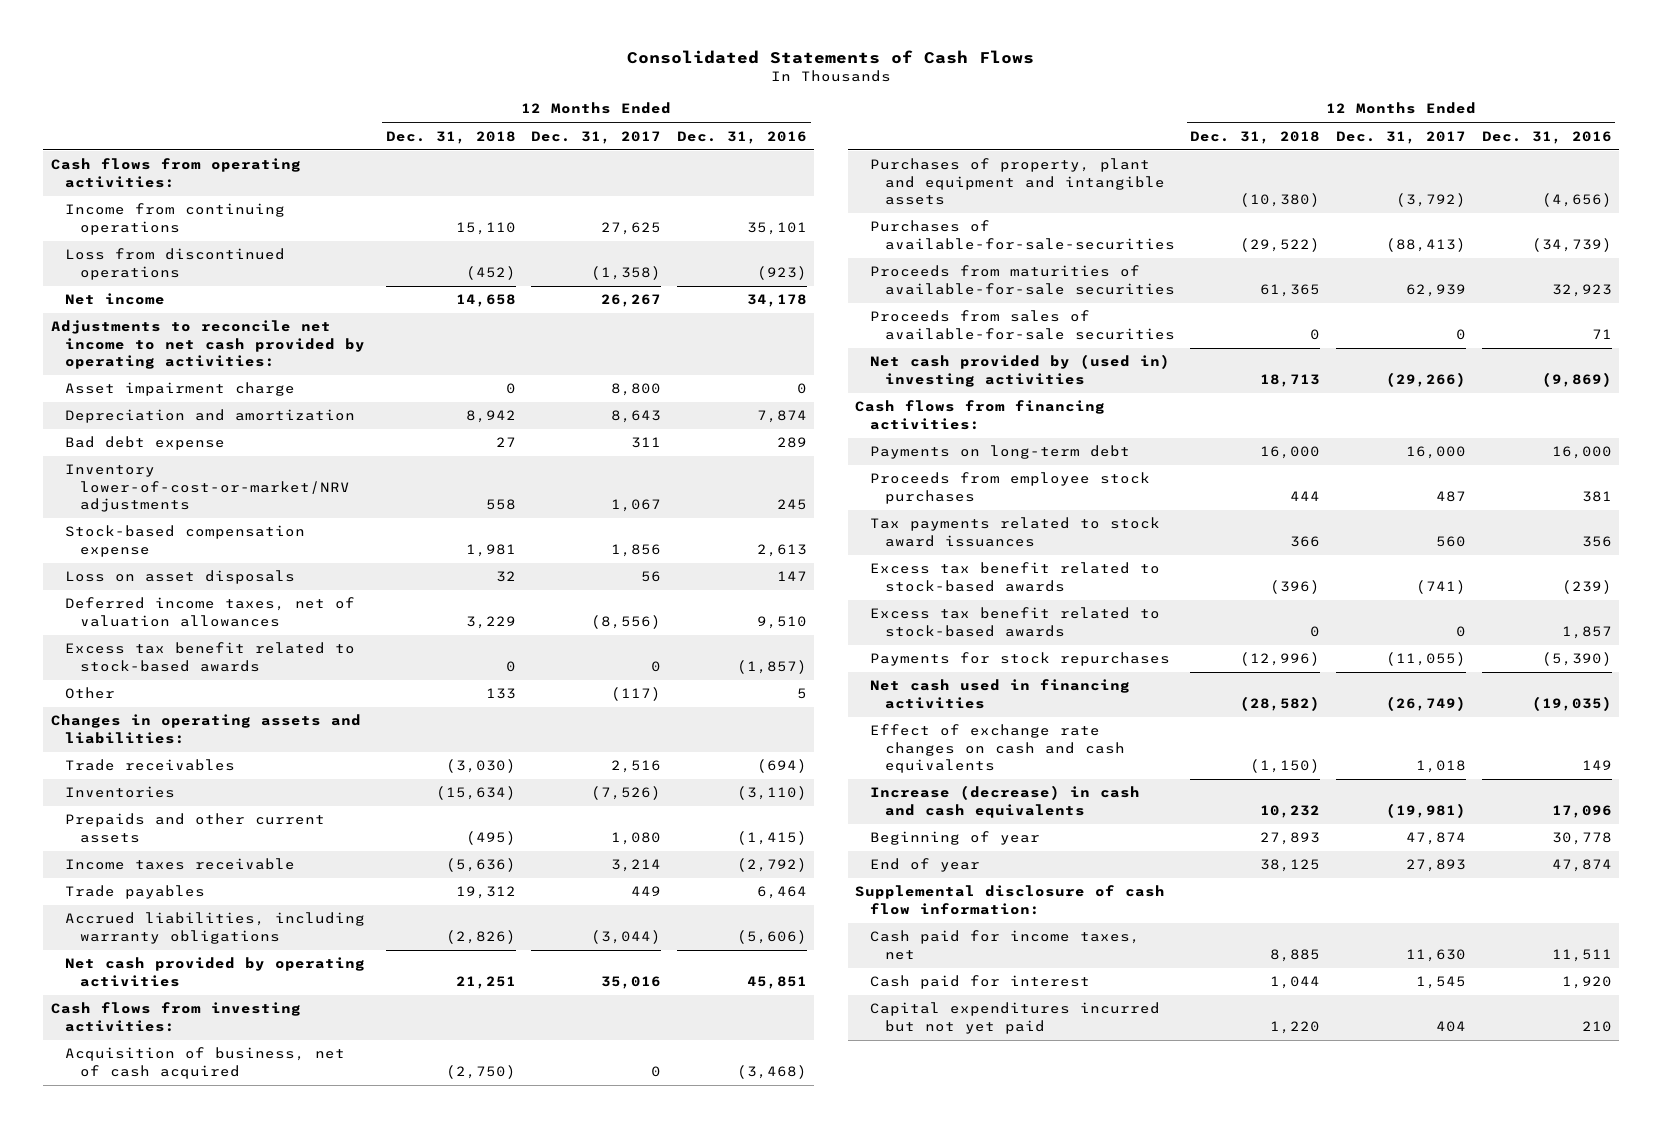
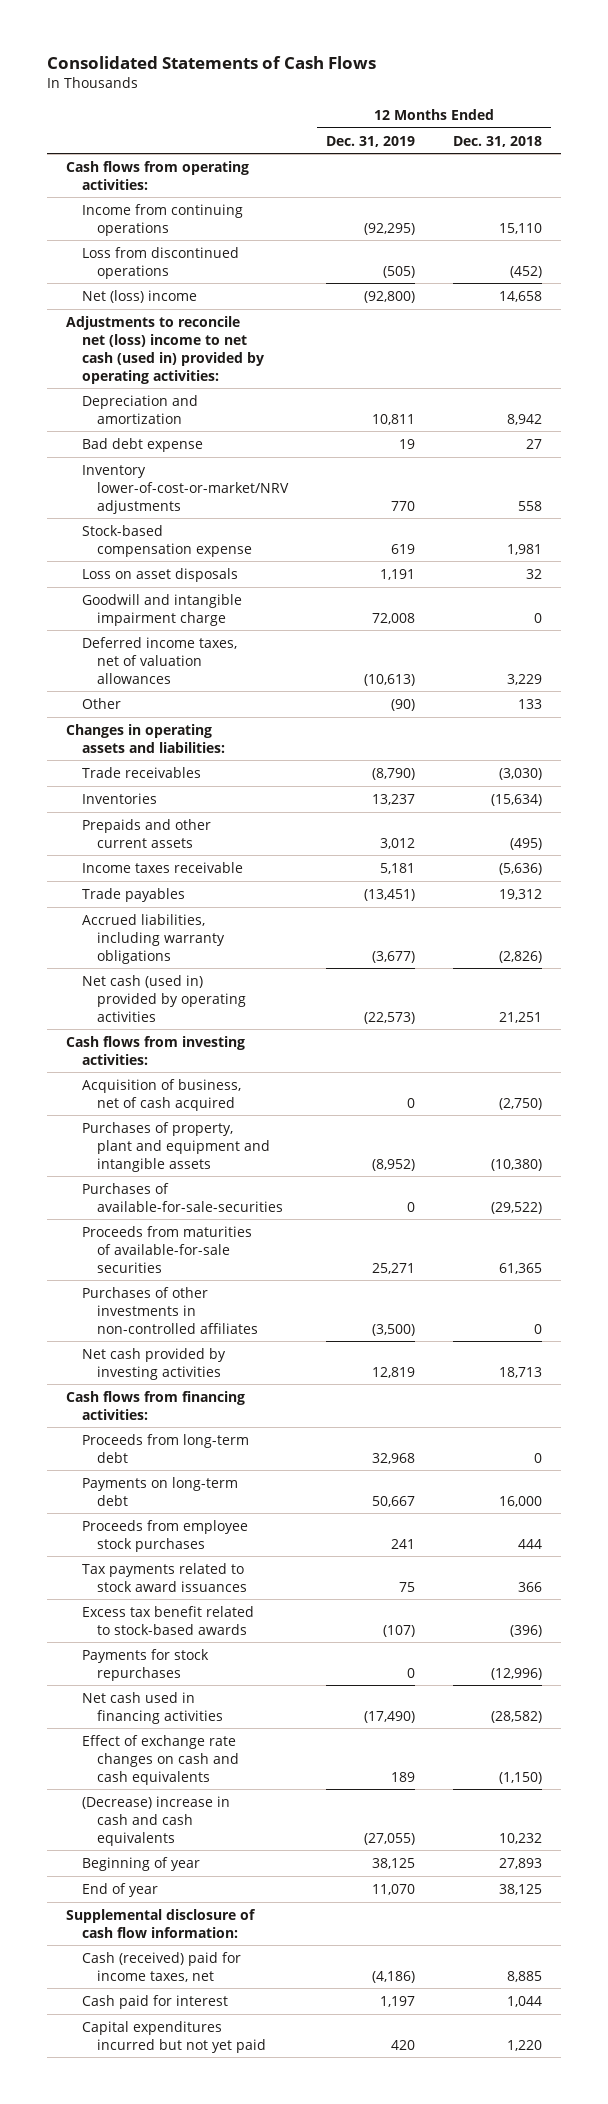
- | 12 Months Ended Dec. 31, 2018 | 12 Months Ended Dec. 31, 2017 | 12 Months Ended Dec. 31, 2016
+ | 12 Months Ended Dec. 31, 2019 | 12 Months Ended Dec. 31, 2018
- Net income | 14,658 | 26,267 | 34,178
- Adjustments to reconcile net income to net cash provided by operating activities:
- Asset impairment charge | 0 | 8,800 | 0
+ Net (loss) income | (92,800) | 14,658
+ Adjustments to reconcile net (loss) income to net cash (used in) provided by operating activities:
+ Goodwill and intangible impairment charge | 72,008 | 0
- Excess tax benefit related to stock-based awards | 0 | 0 | (1,857)
- Net cash provided by operating activities | 21,251 | 35,016 | 45,851
+ Net cash (used in) provided by operating activities | (22,573) | 21,251
- Proceeds from sales of available-for-sale securities | 0 | 0 | 71
- Net cash provided by (used in) investing activities | 18,713 | (29,266) | (9,869)
+ Purchases of other investments in non-controlled affiliates | (3,500) | 0
+ Net cash provided by investing activities | 12,819 | 18,713
+ Proceeds from long-term debt | 32,968 | 0
- Excess tax benefit related to stock-based awards | 0 | 0 | 1,857
- Increase (decrease) in cash and cash equivalents | 10,232 | (19,981) | 17,096
+ (Decrease) increase in cash and cash equivalents | (27,055) | 10,232
- Cash paid for income taxes, net | 8,885 | 11,630 | 11,511
+ Cash (received) paid for income taxes, net | (4,186) | 8,885

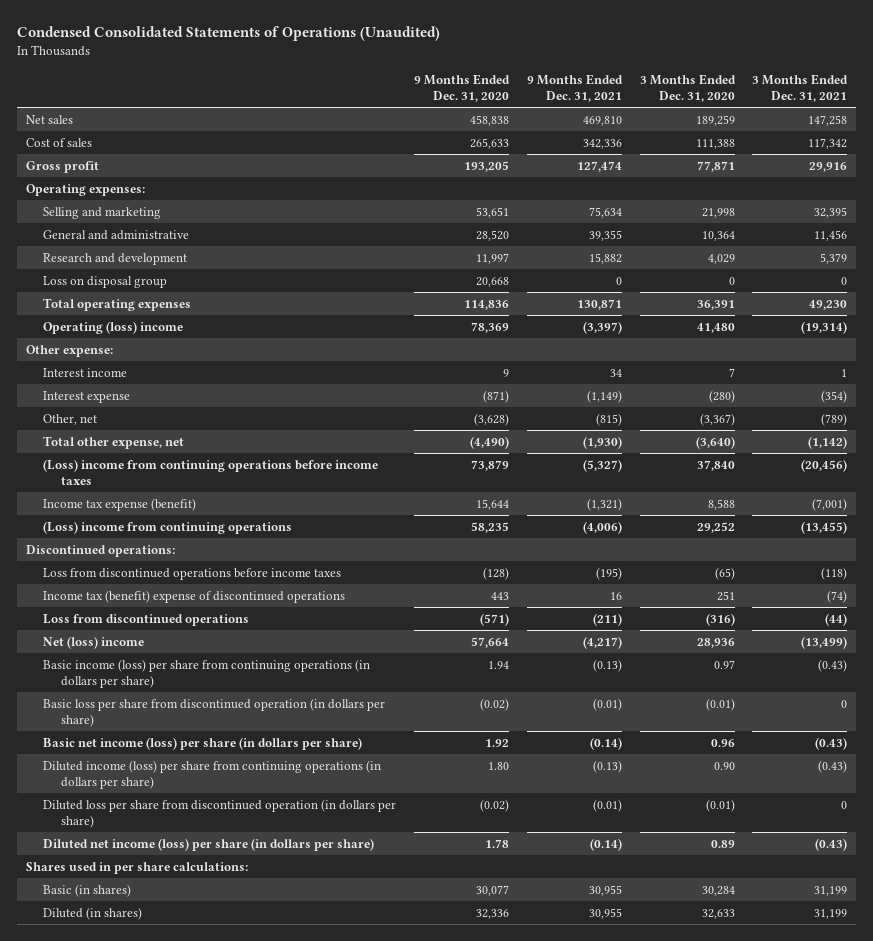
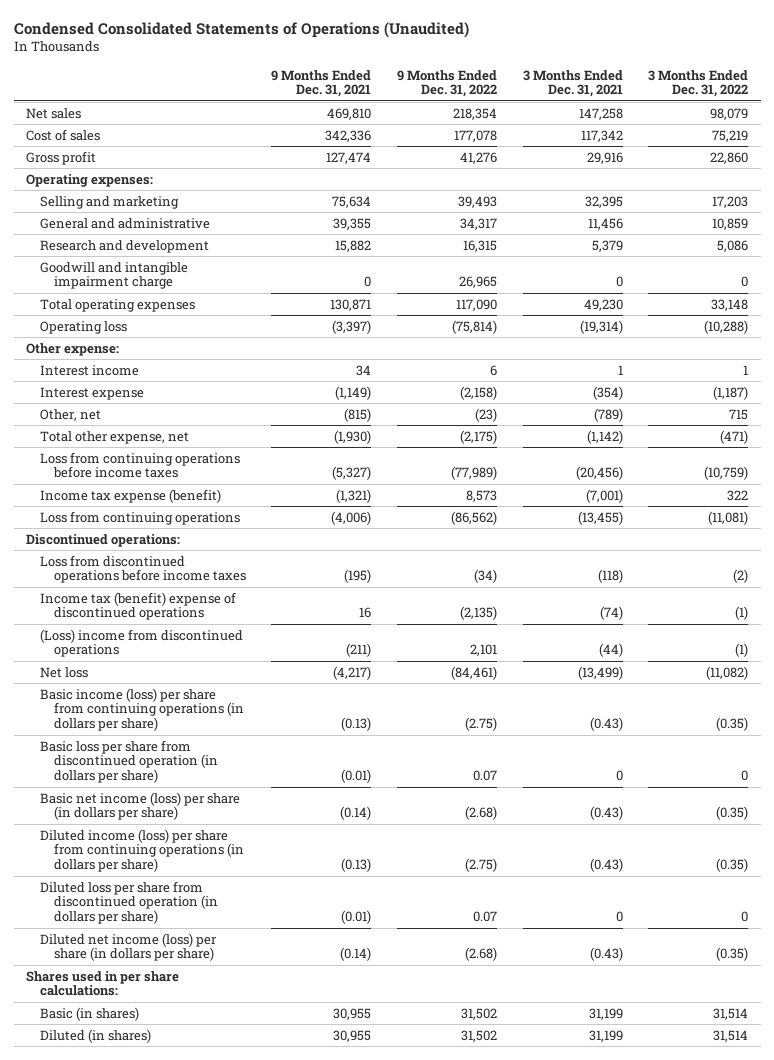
- | 9 Months Ended Dec. 31, 2020 | 9 Months Ended Dec. 31, 2021 | 3 Months Ended Dec. 31, 2020 | 3 Months Ended Dec. 31, 2021
+ | 9 Months Ended Dec. 31, 2021 | 9 Months Ended Dec. 31, 2022 | 3 Months Ended Dec. 31, 2021 | 3 Months Ended Dec. 31, 2022
- Loss on disposal group | 20,668 | 0 | 0 | 0
+ Goodwill and intangible impairment charge | 0 | 26,965 | 0 | 0
- Operating (loss) income | 78,369 | (3,397) | 41,480 | (19,314)
+ Operating loss | (3,397) | (75,814) | (19,314) | (10,288)
- (Loss) income from continuing operations before income taxes | 73,879 | (5,327) | 37,840 | (20,456)
+ Loss from continuing operations before income taxes | (5,327) | (77,989) | (20,456) | (10,759)
- (Loss) income from continuing operations | 58,235 | (4,006) | 29,252 | (13,455)
+ Loss from continuing operations | (4,006) | (86,562) | (13,455) | (11,081)
- Loss from discontinued operations | (571) | (211) | (316) | (44)
- Net (loss) income | 57,664 | (4,217) | 28,936 | (13,499)
+ (Loss) income from discontinued operations | (211) | 2,101 | (44) | (1)
+ Net loss | (4,217) | (84,461) | (13,499) | (11,082)

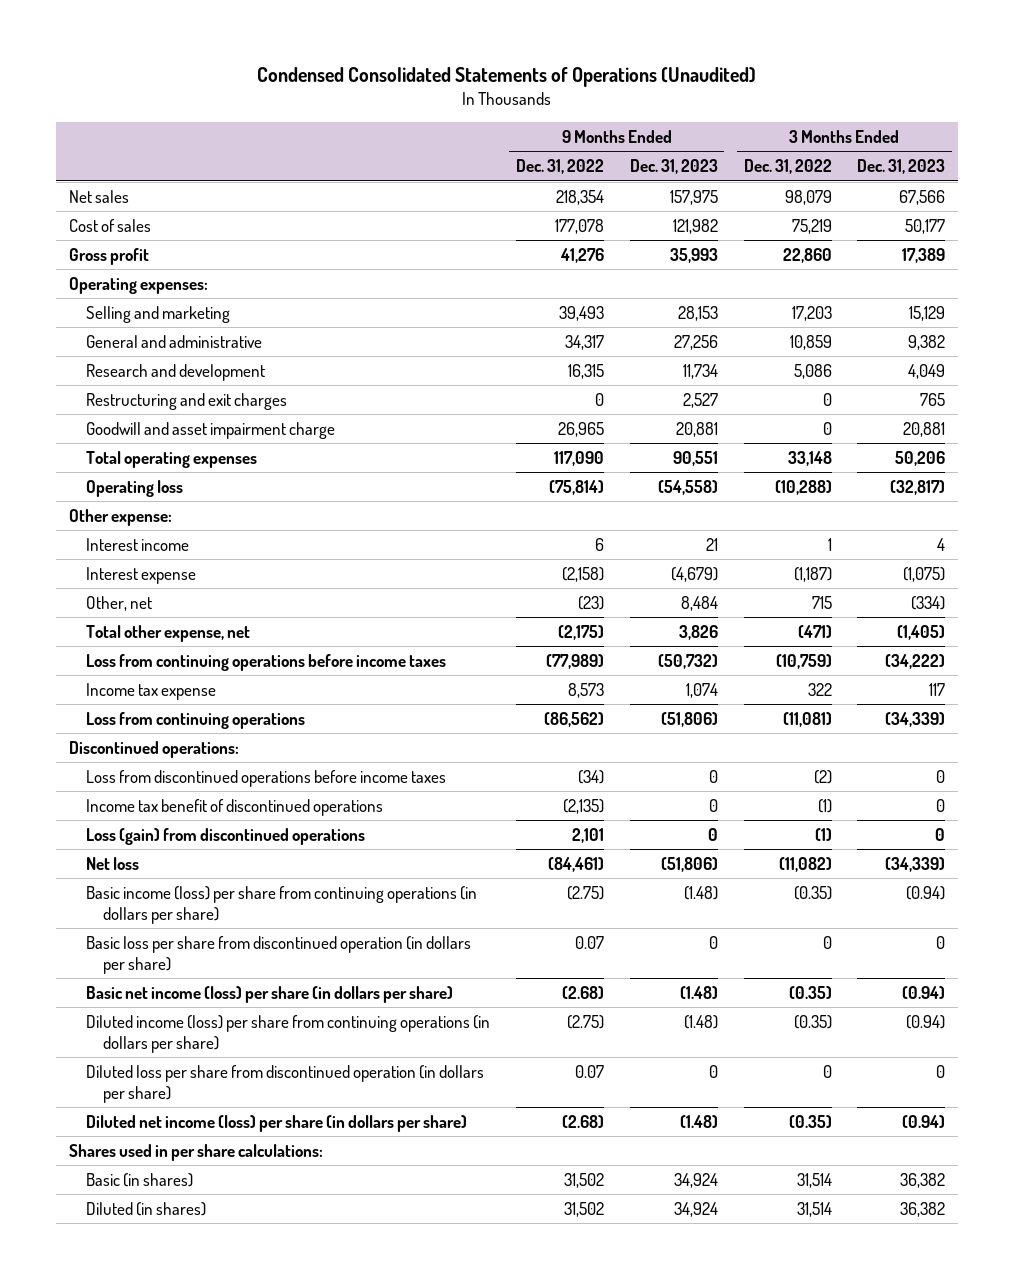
- | 9 Months Ended Dec. 31, 2021 | 9 Months Ended Dec. 31, 2022 | 3 Months Ended Dec. 31, 2021 | 3 Months Ended Dec. 31, 2022
+ | 9 Months Ended Dec. 31, 2022 | 9 Months Ended Dec. 31, 2023 | 3 Months Ended Dec. 31, 2022 | 3 Months Ended Dec. 31, 2023
- Goodwill and intangible impairment charge | 0 | 26,965 | 0 | 0
+ Restructuring and exit charges | 0 | 2,527 | 0 | 765
+ Goodwill and asset impairment charge | 26,965 | 20,881 | 0 | 20,881
- Income tax expense (benefit) | (1,321) | 8,573 | (7,001) | 322
+ Income tax expense | 8,573 | 1,074 | 322 | 117
- Income tax (benefit) expense of discontinued operations | 16 | (2,135) | (74) | (1)
- (Loss) income from discontinued operations | (211) | 2,101 | (44) | (1)
+ Income tax benefit of discontinued operations | (2,135) | 0 | (1) | 0
+ Loss (gain) from discontinued operations | 2,101 | 0 | (1) | 0

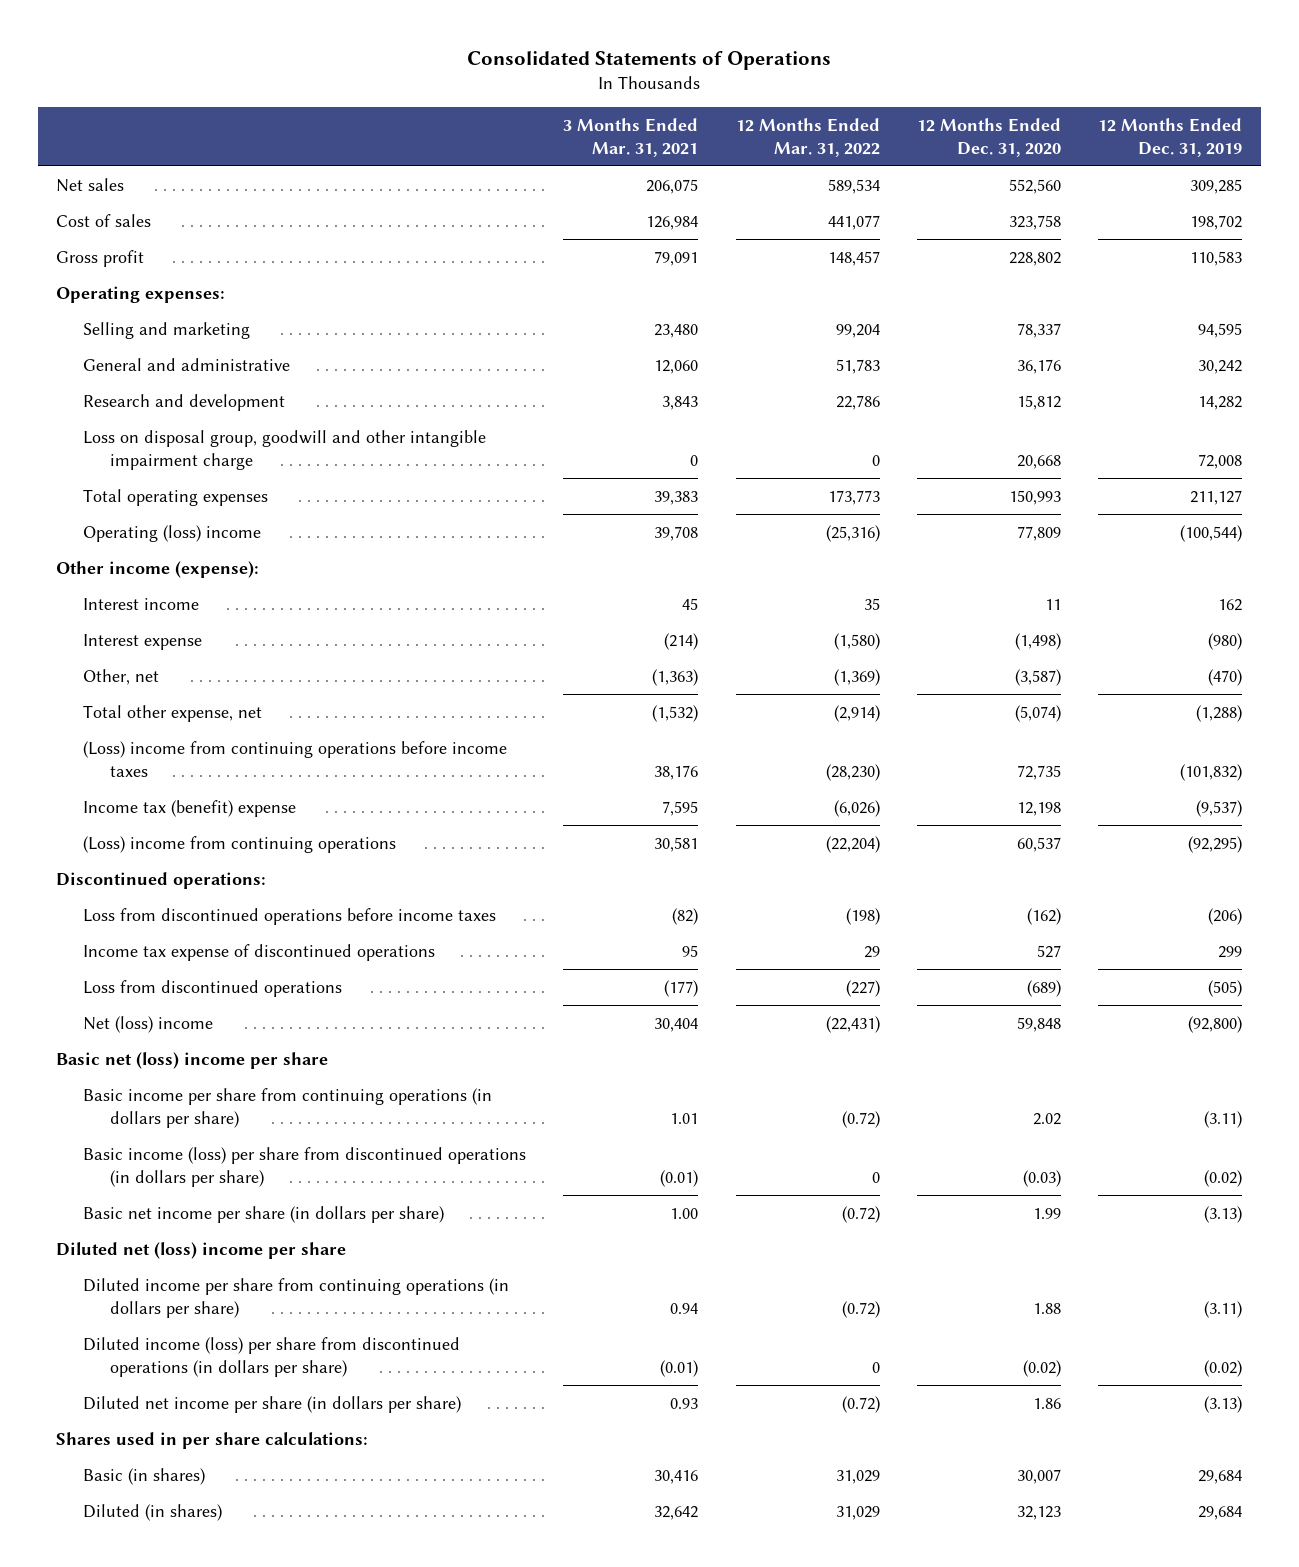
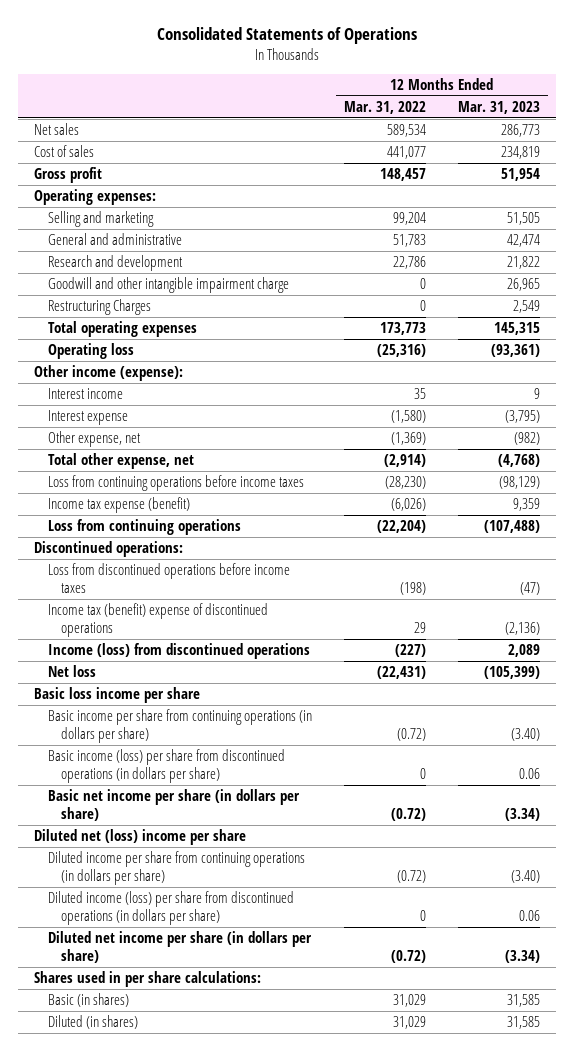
- | 3 Months Ended Mar. 31, 2021 | 12 Months Ended Mar. 31, 2022 | 12 Months Ended Dec. 31, 2020 | 12 Months Ended Dec. 31, 2019
+ | 12 Months Ended Mar. 31, 2022 | 12 Months Ended Mar. 31, 2023
- Loss on disposal group, goodwill and other intangible impairment charge | 0 | 0 | 20,668 | 72,008
+ Goodwill and other intangible impairment charge | 0 | 26,965
+ Restructuring Charges | 0 | 2,549
- Operating (loss) income | 39,708 | (25,316) | 77,809 | (100,544)
+ Operating loss | (25,316) | (93,361)
- Other, net | (1,363) | (1,369) | (3,587) | (470)
+ Other expense, net | (1,369) | (982)
- (Loss) income from continuing operations before income taxes | 38,176 | (28,230) | 72,735 | (101,832)
- Income tax (benefit) expense | 7,595 | (6,026) | 12,198 | (9,537)
- (Loss) income from continuing operations | 30,581 | (22,204) | 60,537 | (92,295)
+ Loss from continuing operations before income taxes | (28,230) | (98,129)
+ Income tax expense (benefit) | (6,026) | 9,359
+ Loss from continuing operations | (22,204) | (107,488)
- Income tax expense of discontinued operations | 95 | 29 | 527 | 299
- Loss from discontinued operations | (177) | (227) | (689) | (505)
- Net (loss) income | 30,404 | (22,431) | 59,848 | (92,800)
- Basic net (loss) income per share
+ Income tax (benefit) expense of discontinued operations | 29 | (2,136)
+ Income (loss) from discontinued operations | (227) | 2,089
+ Net loss | (22,431) | (105,399)
+ Basic loss income per share

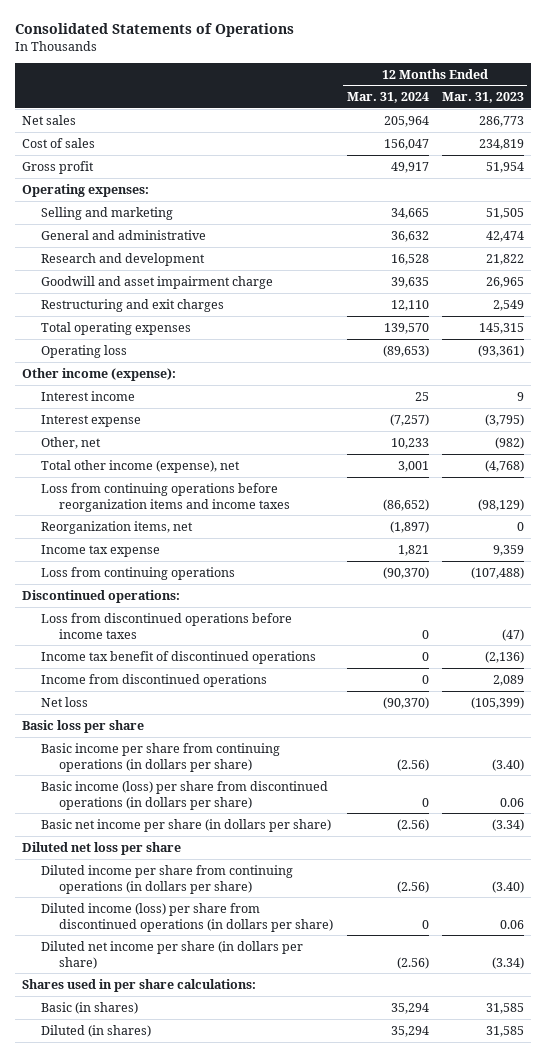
- | 12 Months Ended Mar. 31, 2022 | 12 Months Ended Mar. 31, 2023
+ | 12 Months Ended Mar. 31, 2024 | 12 Months Ended Mar. 31, 2023
- Goodwill and other intangible impairment charge | 0 | 26,965
- Restructuring Charges | 0 | 2,549
+ Goodwill and asset impairment charge | 39,635 | 26,965
+ Restructuring and exit charges | 12,110 | 2,549
- Other expense, net | (1,369) | (982)
- Total other expense, net | (2,914) | (4,768)
- Loss from continuing operations before income taxes | (28,230) | (98,129)
- Income tax expense (benefit) | (6,026) | 9,359
+ Other, net | 10,233 | (982)
+ Total other income (expense), net | 3,001 | (4,768)
+ Loss from continuing operations before reorganization items and income taxes | (86,652) | (98,129)
+ Reorganization items, net | (1,897) | 0
+ Income tax expense | 1,821 | 9,359
- Income tax (benefit) expense of discontinued operations | 29 | (2,136)
- Income (loss) from discontinued operations | (227) | 2,089
+ Income tax benefit of discontinued operations | 0 | (2,136)
+ Income from discontinued operations | 0 | 2,089
- Basic loss income per share
+ Basic loss per share
- Diluted net (loss) income per share
+ Diluted net loss per share

